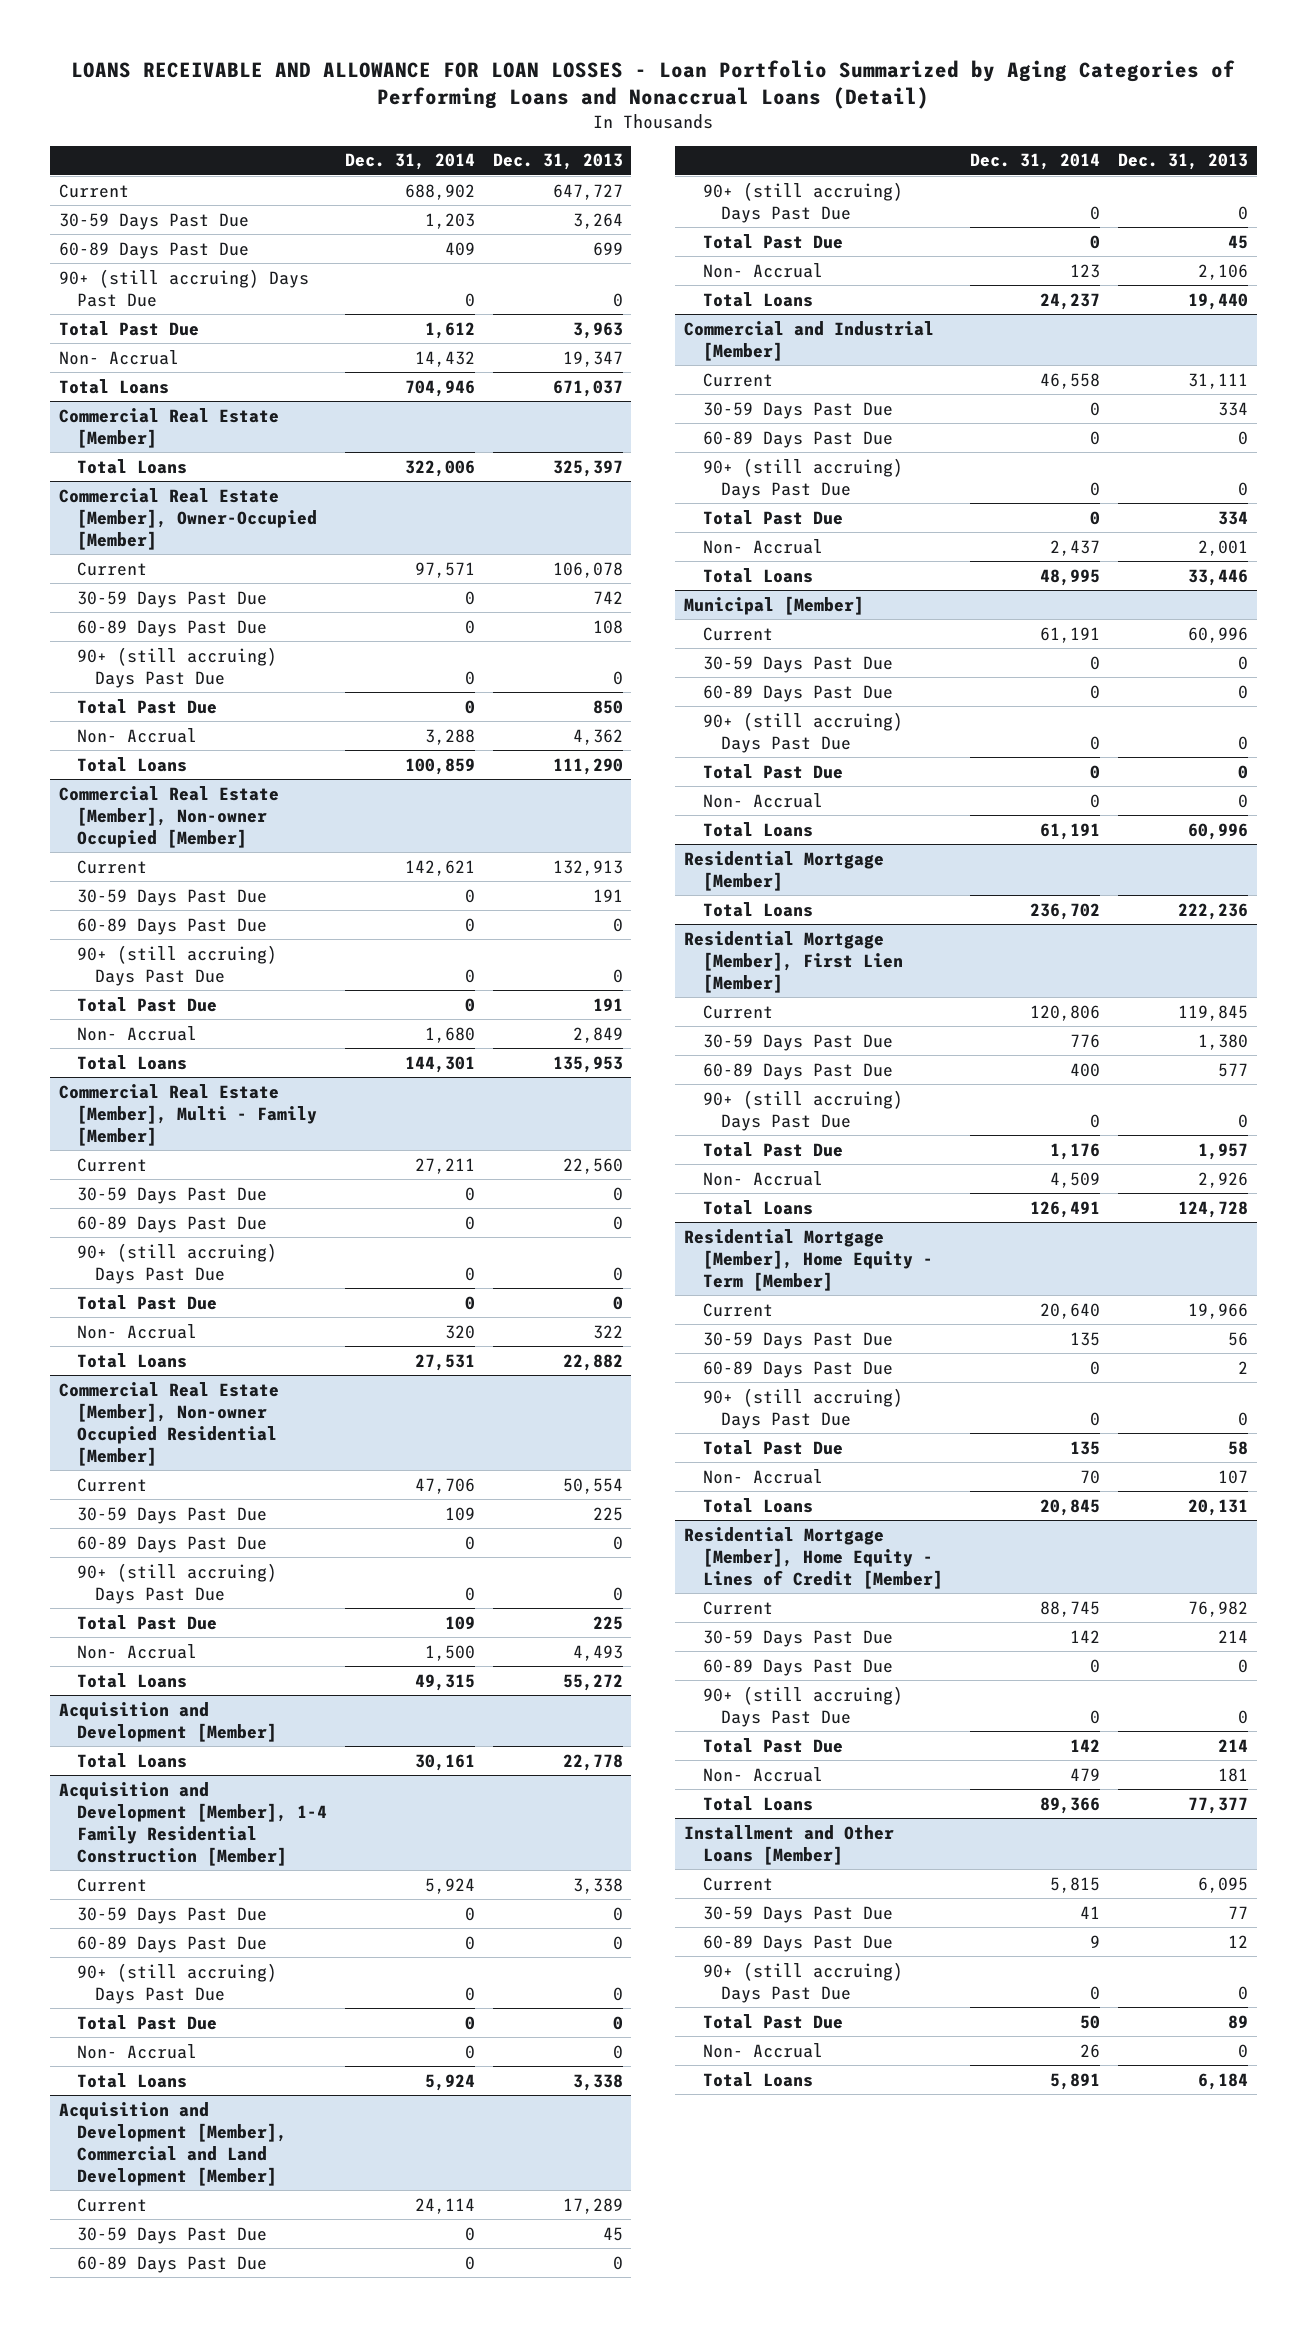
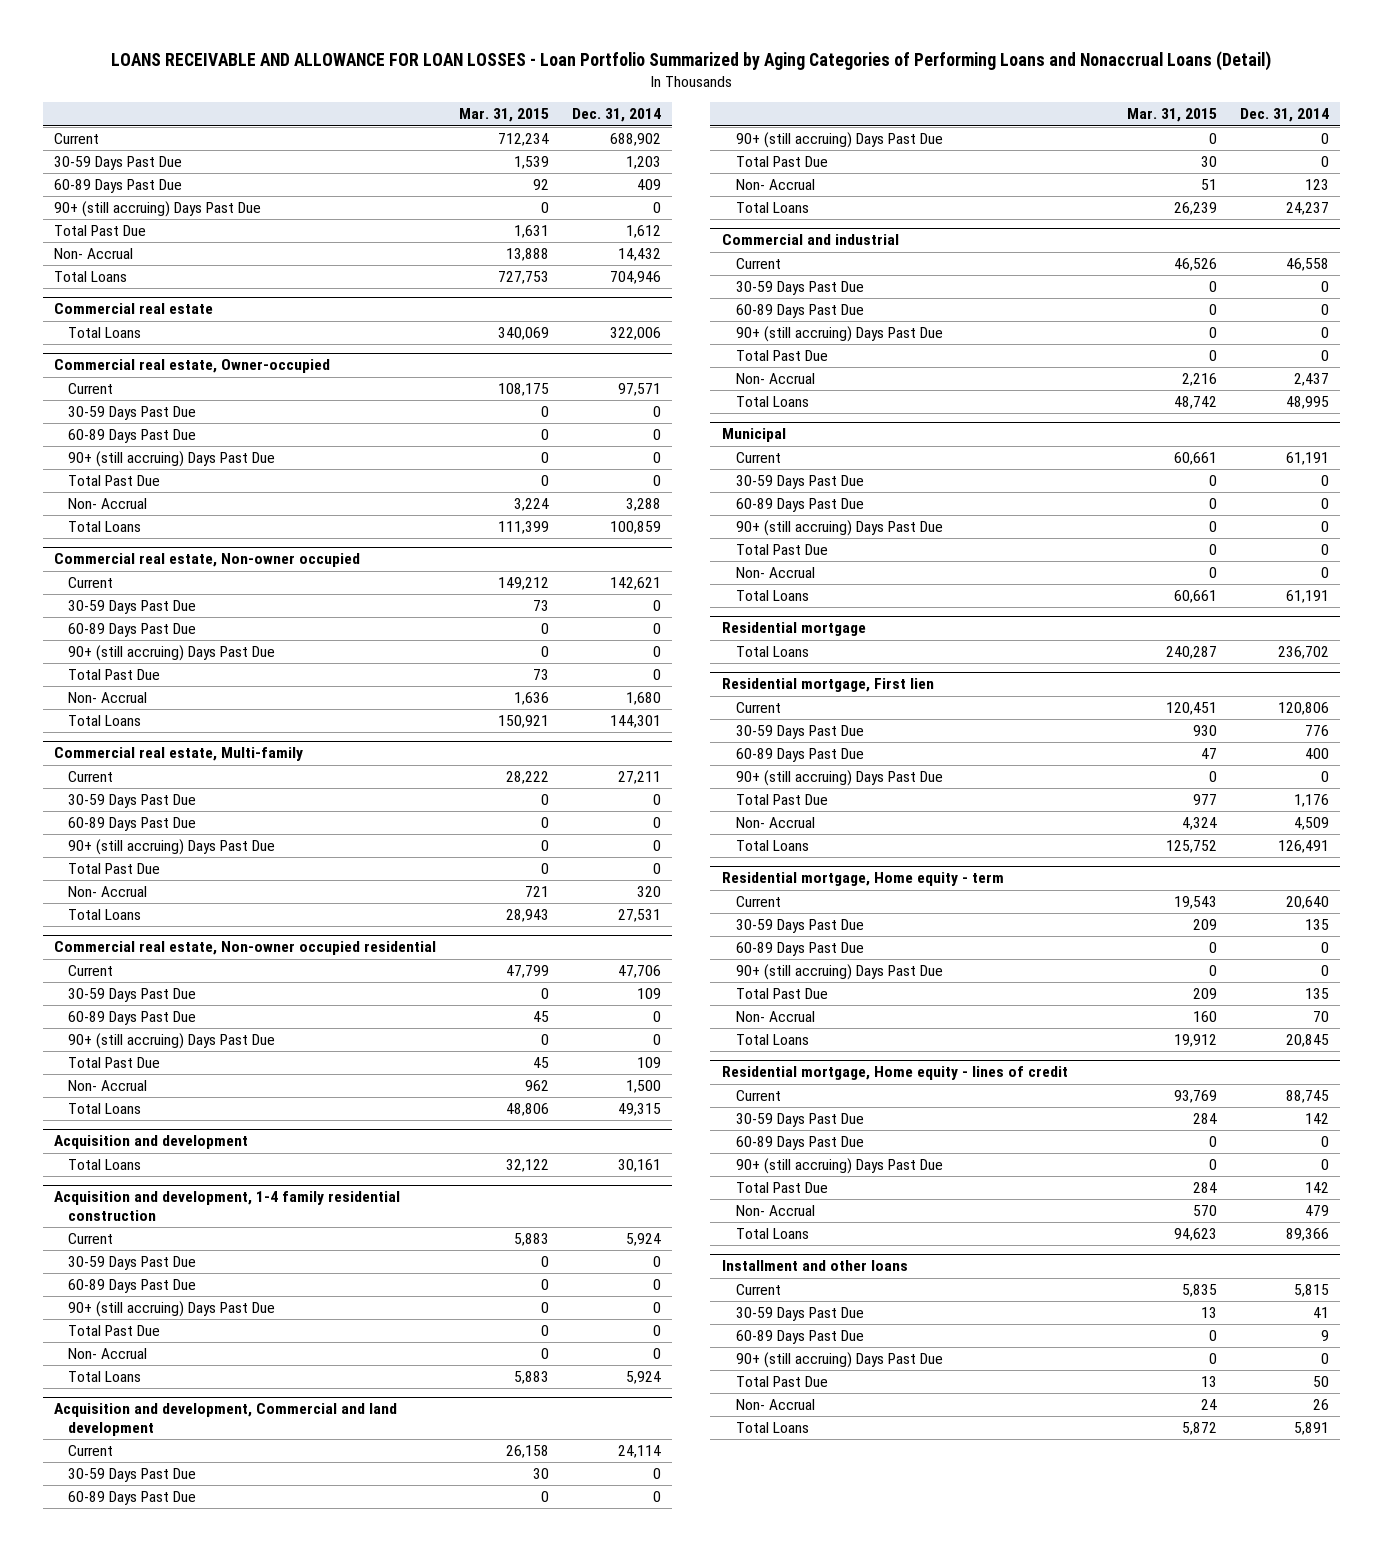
- | Dec. 31, 2014 | Dec. 31, 2013
+ | Mar. 31, 2015 | Dec. 31, 2014
- Commercial Real Estate [Member]
+ Commercial real estate
- Commercial Real Estate [Member], Owner-Occupied [Member]
+ Commercial real estate, Owner-occupied
- Commercial Real Estate [Member], Non-owner Occupied [Member]
+ Commercial real estate, Non-owner occupied
- Commercial Real Estate [Member], Multi - Family [Member]
+ Commercial real estate, Multi-family
- Commercial Real Estate [Member], Non-owner Occupied Residential [Member]
+ Commercial real estate, Non-owner occupied residential
- Acquisition and Development [Member]
+ Acquisition and development
- Acquisition and Development [Member], 1-4 Family Residential Construction [Member]
+ Acquisition and development, 1-4 family residential construction
- Acquisition and Development [Member], Commercial and Land Development [Member]
+ Acquisition and development, Commercial and land development
- Commercial and Industrial [Member]
+ Commercial and industrial
- Municipal [Member]
+ Municipal
- Residential Mortgage [Member]
+ Residential mortgage
- Residential Mortgage [Member], First Lien [Member]
+ Residential mortgage, First lien
- Residential Mortgage [Member], Home Equity - Term [Member]
+ Residential mortgage, Home equity - term
- Residential Mortgage [Member], Home Equity - Lines of Credit [Member]
+ Residential mortgage, Home equity - lines of credit
- Installment and Other Loans [Member]
+ Installment and other loans

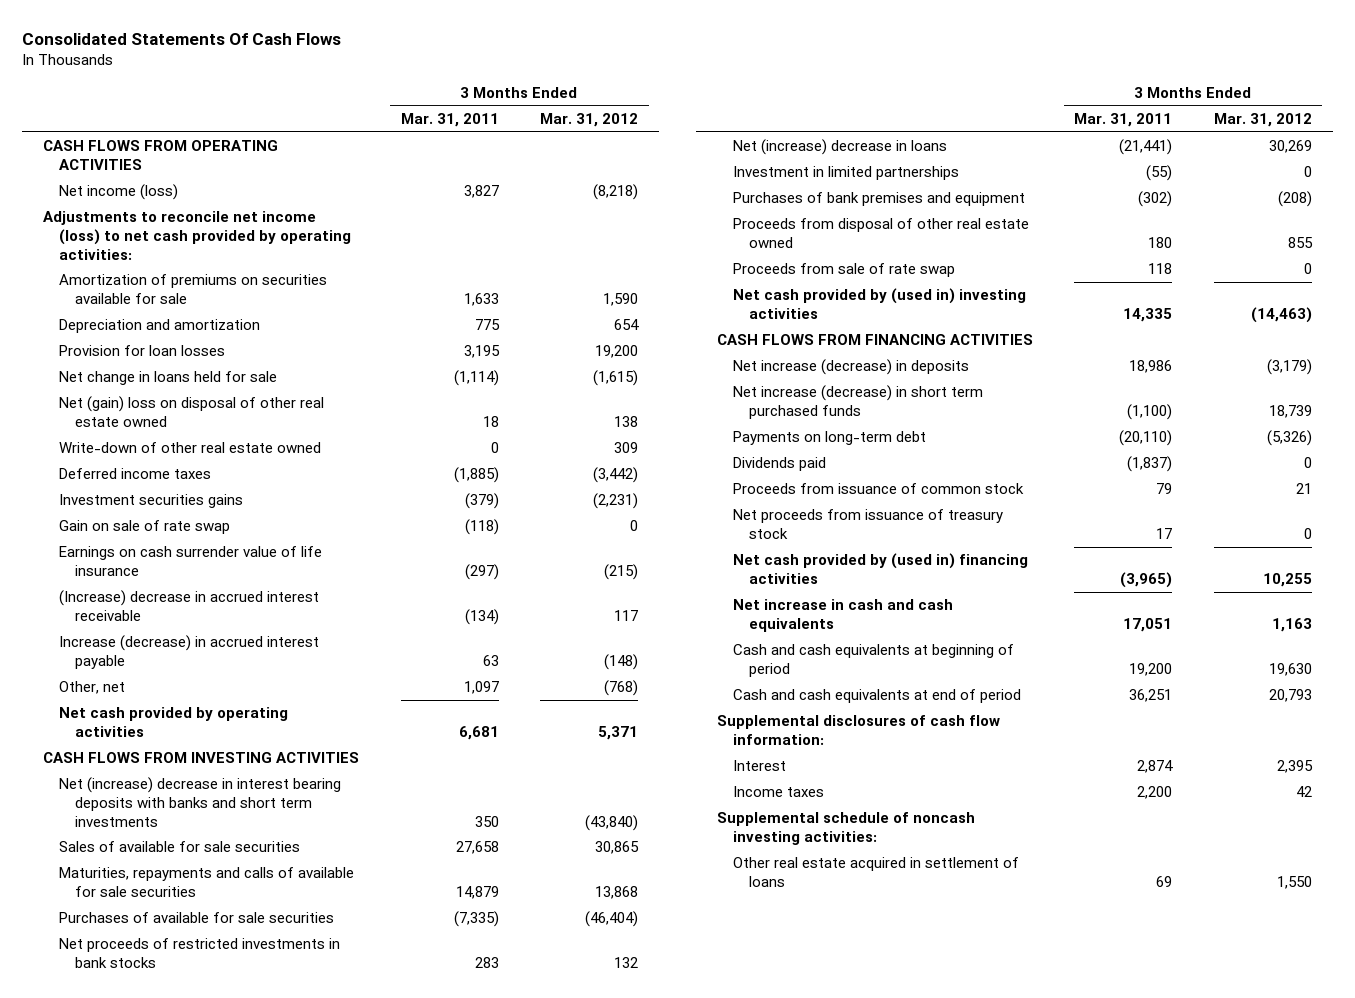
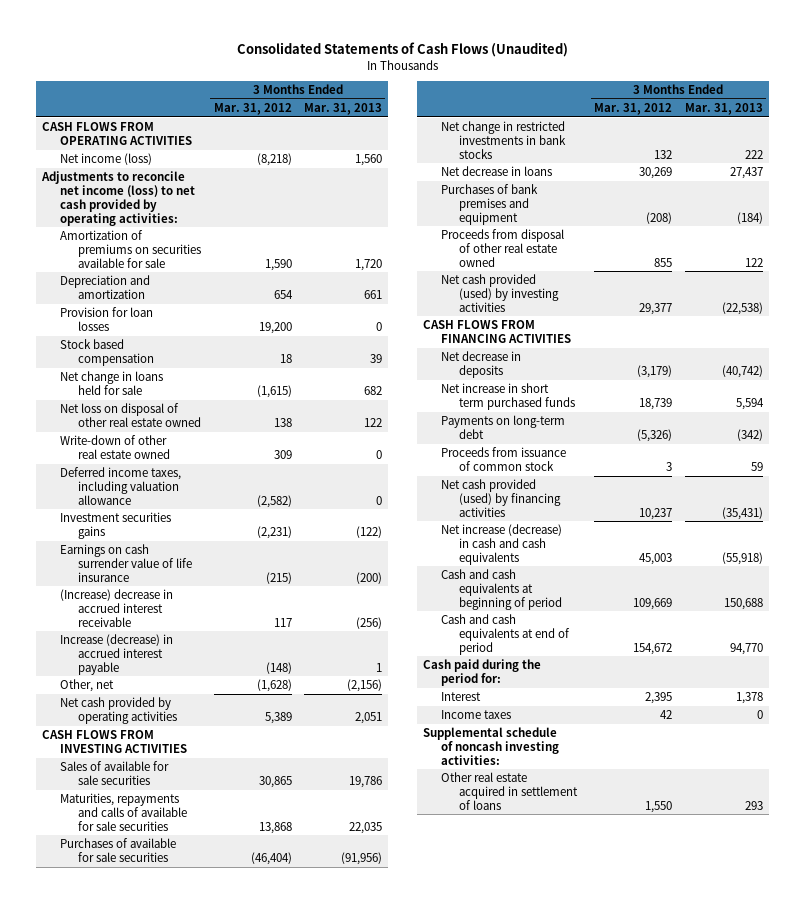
- Consolidated Statements Of Cash Flows
+ Consolidated Statements of Cash Flows (Unaudited)
- | 3 Months Ended Mar. 31, 2011 | 3 Months Ended Mar. 31, 2012
+ | 3 Months Ended Mar. 31, 2012 | 3 Months Ended Mar. 31, 2013
+ Stock based compensation | 18 | 39
- Net (gain) loss on disposal of other real estate owned | 18 | 138
+ Net loss on disposal of other real estate owned | 138 | 122
- Deferred income taxes | (1,885) | (3,442)
+ Deferred income taxes, including valuation allowance | (2,582) | 0
- Gain on sale of rate swap | (118) | 0
- Other, net | 1,097 | (768)
- Net cash provided by operating activities | 6,681 | 5,371
+ Other, net | (1,628) | (2,156)
+ Net cash provided by operating activities | 5,389 | 2,051
- Net (increase) decrease in interest bearing deposits with banks and short term investments | 350 | (43,840)
- Net proceeds of restricted investments in bank stocks | 283 | 132
- Net (increase) decrease in loans | (21,441) | 30,269
- Investment in limited partnerships | (55) | 0
+ Net change in restricted investments in bank stocks | 132 | 222
+ Net decrease in loans | 30,269 | 27,437
- Proceeds from sale of rate swap | 118 | 0
- Net cash provided by (used in) investing activities | 14,335 | (14,463)
+ Net cash provided (used) by investing activities | 29,377 | (22,538)
- Net increase (decrease) in deposits | 18,986 | (3,179)
- Net increase (decrease) in short term purchased funds | (1,100) | 18,739
+ Net decrease in deposits | (3,179) | (40,742)
+ Net increase in short term purchased funds | 18,739 | 5,594
- Dividends paid | (1,837) | 0
- Proceeds from issuance of common stock | 79 | 21
- Net proceeds from issuance of treasury stock | 17 | 0
- Net cash provided by (used in) financing activities | (3,965) | 10,255
- Net increase in cash and cash equivalents | 17,051 | 1,163
- Cash and cash equivalents at beginning of period | 19,200 | 19,630
- Cash and cash equivalents at end of period | 36,251 | 20,793
- Supplemental disclosures of cash flow information:
+ Proceeds from issuance of common stock | 3 | 59
+ Net cash provided (used) by financing activities | 10,237 | (35,431)
+ Net increase (decrease) in cash and cash equivalents | 45,003 | (55,918)
+ Cash and cash equivalents at beginning of period | 109,669 | 150,688
+ Cash and cash equivalents at end of period | 154,672 | 94,770
+ Cash paid during the period for:

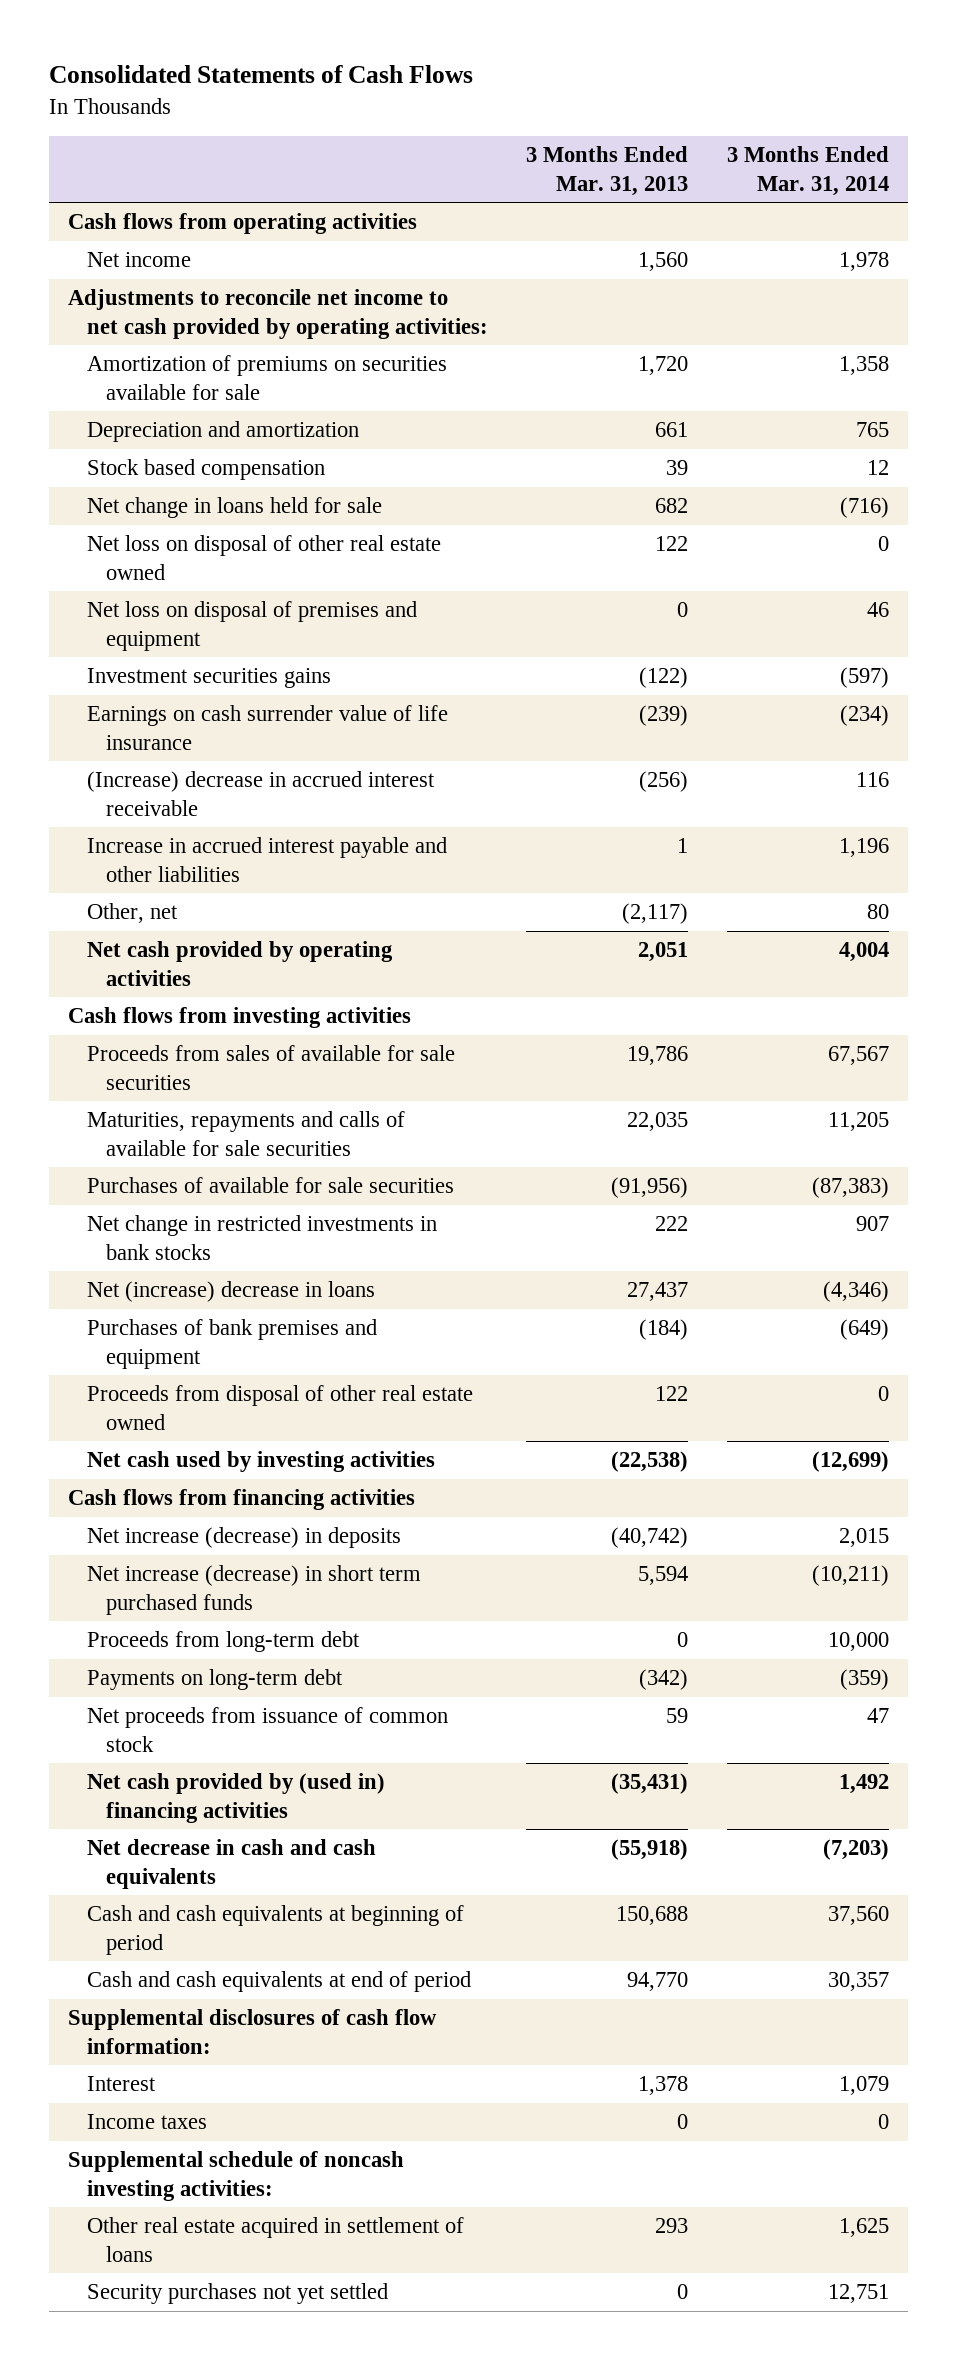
- Consolidated Statements of Cash Flows (Unaudited)
+ Consolidated Statements of Cash Flows
- | 3 Months Ended Mar. 31, 2012 | 3 Months Ended Mar. 31, 2013
+ | 3 Months Ended Mar. 31, 2013 | 3 Months Ended Mar. 31, 2014
- CASH FLOWS FROM OPERATING ACTIVITIES
- Net income (loss) | (8,218) | 1,560
- Adjustments to reconcile net income (loss) to net cash provided by operating activities:
+ Cash flows from operating activities
+ Net income | 1,560 | 1,978
+ Adjustments to reconcile net income to net cash provided by operating activities:
- Provision for loan losses | 19,200 | 0
- Write-down of other real estate owned | 309 | 0
- Deferred income taxes, including valuation allowance | (2,582) | 0
+ Net loss on disposal of premises and equipment | 0 | 46
- Earnings on cash surrender value of life insurance | (215) | (200)
+ Earnings on cash surrender value of life insurance | (239) | (234)
- Increase (decrease) in accrued interest payable | (148) | 1
- Other, net | (1,628) | (2,156)
+ Increase in accrued interest payable and other liabilities | 1 | 1,196
+ Other, net | (2,117) | 80
- CASH FLOWS FROM INVESTING ACTIVITIES
- Sales of available for sale securities | 30,865 | 19,786
+ Cash flows from investing activities
+ Proceeds from sales of available for sale securities | 19,786 | 67,567
- Net decrease in loans | 30,269 | 27,437
+ Net (increase) decrease in loans | 27,437 | (4,346)
- Net cash provided (used) by investing activities | 29,377 | (22,538)
- CASH FLOWS FROM FINANCING ACTIVITIES
- Net decrease in deposits | (3,179) | (40,742)
- Net increase in short term purchased funds | 18,739 | 5,594
+ Net cash used by investing activities | (22,538) | (12,699)
+ Cash flows from financing activities
+ Net increase (decrease) in deposits | (40,742) | 2,015
+ Net increase (decrease) in short term purchased funds | 5,594 | (10,211)
+ Proceeds from long-term debt | 0 | 10,000
- Proceeds from issuance of common stock | 3 | 59
- Net cash provided (used) by financing activities | 10,237 | (35,431)
- Net increase (decrease) in cash and cash equivalents | 45,003 | (55,918)
+ Net proceeds from issuance of common stock | 59 | 47
+ Net cash provided by (used in) financing activities | (35,431) | 1,492
+ Net decrease in cash and cash equivalents | (55,918) | (7,203)
- Cash paid during the period for:
+ Supplemental disclosures of cash flow information:
+ Security purchases not yet settled | 0 | 12,751

